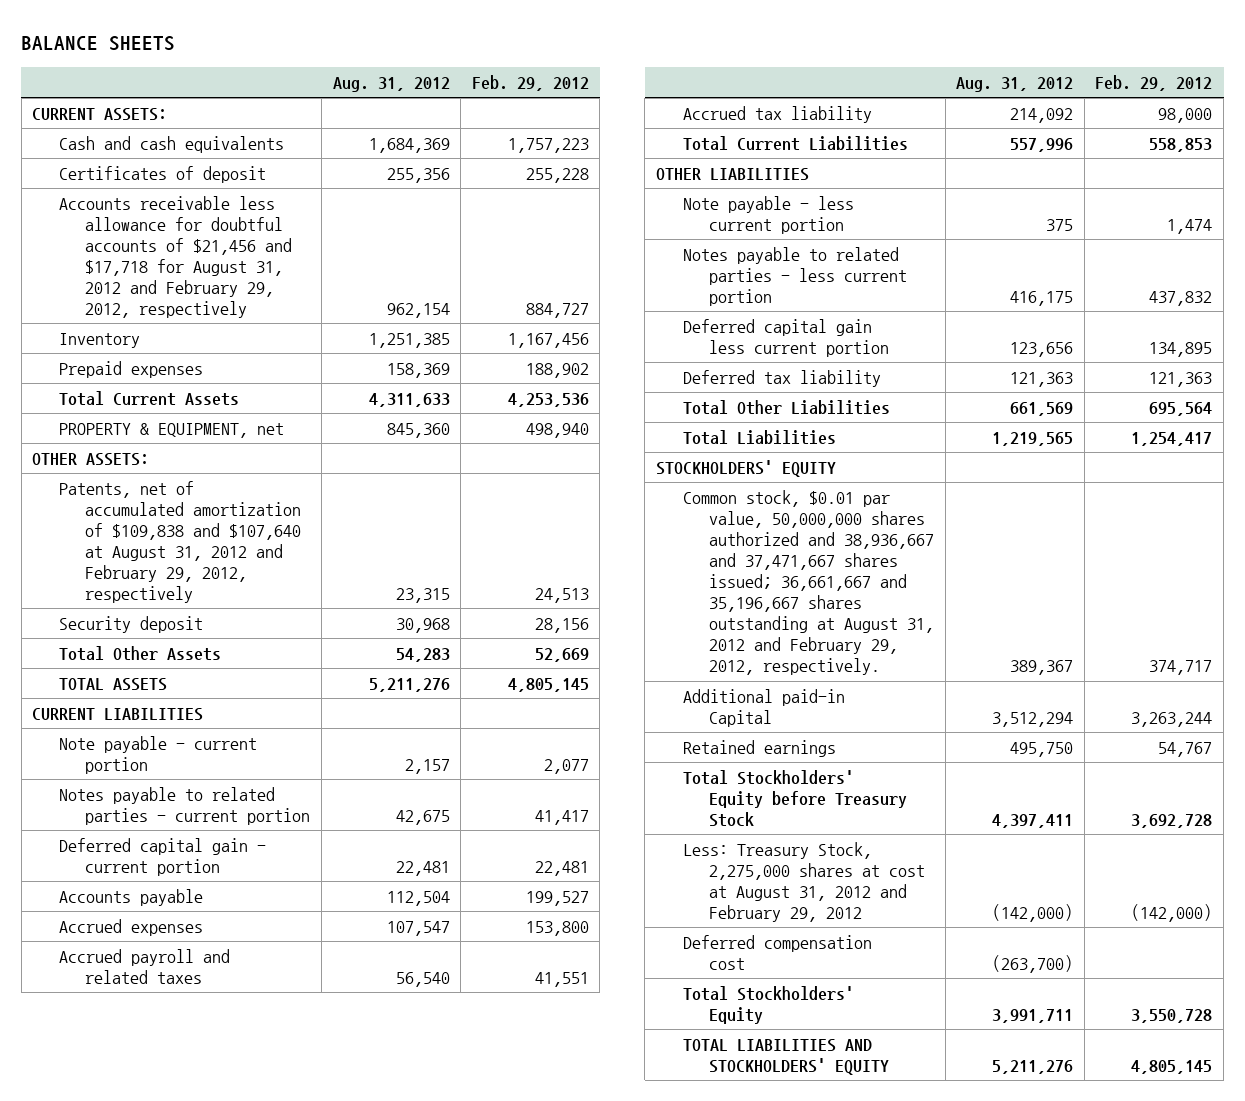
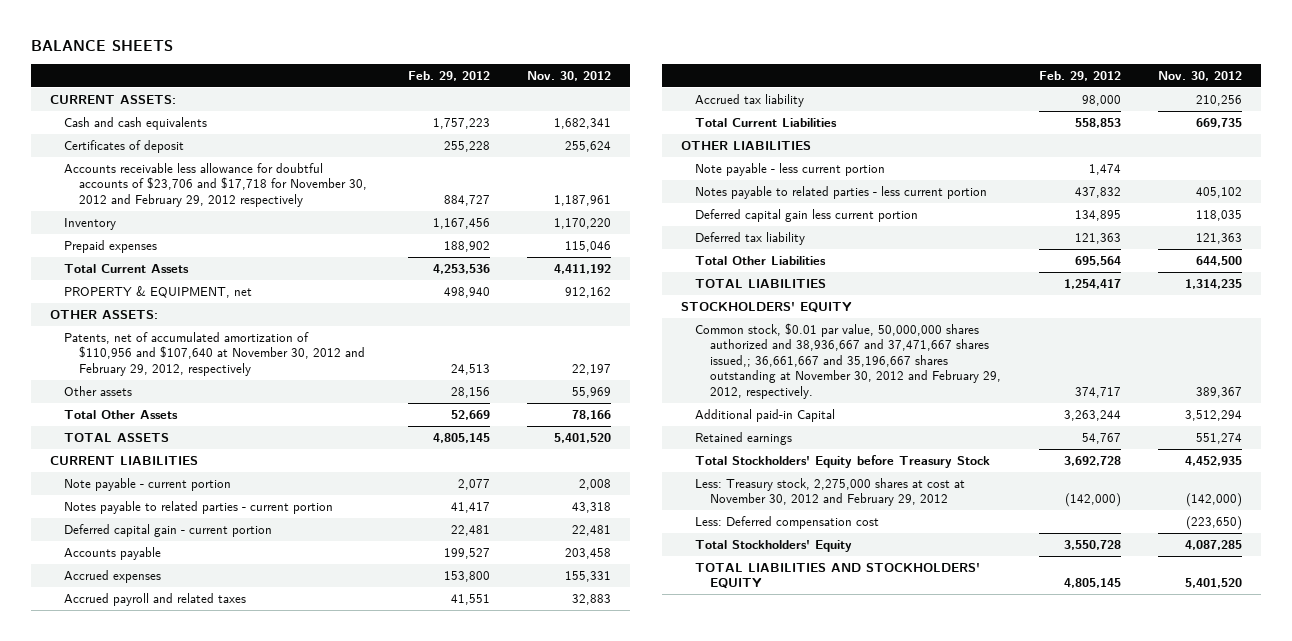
- | Aug. 31, 2012 | Feb. 29, 2012
+ | Feb. 29, 2012 | Nov. 30, 2012
- Accounts receivable less allowance for doubtful accounts of $21,456 and $17,718 for August 31, 2012 and February 29, 2012, respectively | 962,154 | 884,727
+ Accounts receivable less allowance for doubtful accounts of $23,706 and $17,718 for November 30, 2012 and February 29, 2012 respectively | 884,727 | 1,187,961
- Patents, net of accumulated amortization of $109,838 and $107,640 at August 31, 2012 and February 29, 2012, respectively | 23,315 | 24,513
- Security deposit | 30,968 | 28,156
+ Patents, net of accumulated amortization of $110,956 and $107,640 at November 30, 2012 and February 29, 2012, respectively | 24,513 | 22,197
+ Other assets | 28,156 | 55,969
- Total Liabilities | 1,219,565 | 1,254,417
+ TOTAL LIABILITIES | 1,254,417 | 1,314,235
- Common stock, $0.01 par value, 50,000,000 shares authorized and 38,936,667 and 37,471,667 shares issued; 36,661,667 and 35,196,667 shares outstanding at August 31, 2012 and February 29, 2012, respectively. | 389,367 | 374,717
+ Common stock, $0.01 par value, 50,000,000 shares authorized and 38,936,667 and 37,471,667 shares issued,; 36,661,667 and 35,196,667 shares outstanding at November 30, 2012 and February 29, 2012, respectively. | 374,717 | 389,367
- Less: Treasury Stock, 2,275,000 shares at cost at August 31, 2012 and February 29, 2012 | (142,000) | (142,000)
- Deferred compensation cost | (263,700) |
+ Less: Treasury stock, 2,275,000 shares at cost at November 30, 2012 and February 29, 2012 | (142,000) | (142,000)
+ Less: Deferred compensation cost | | (223,650)

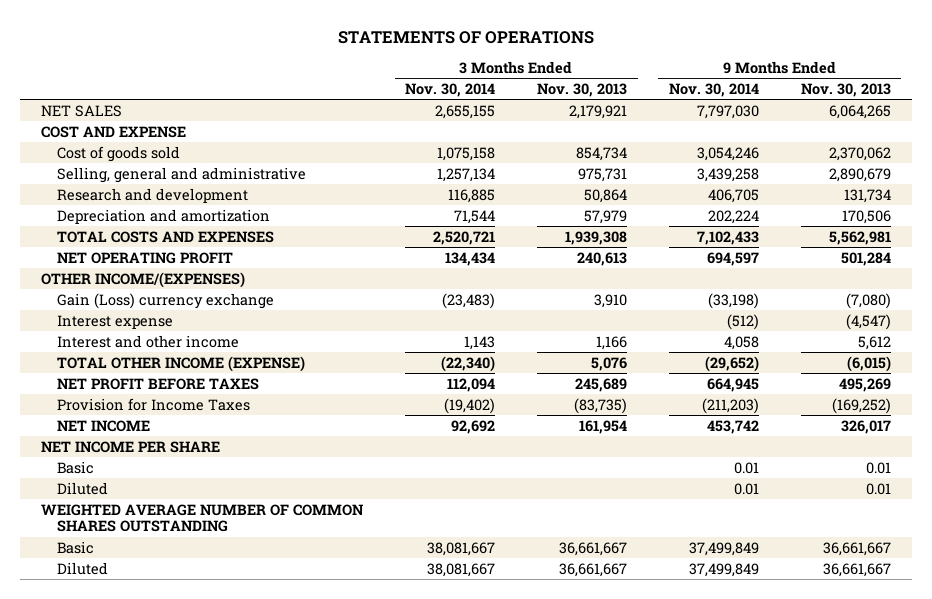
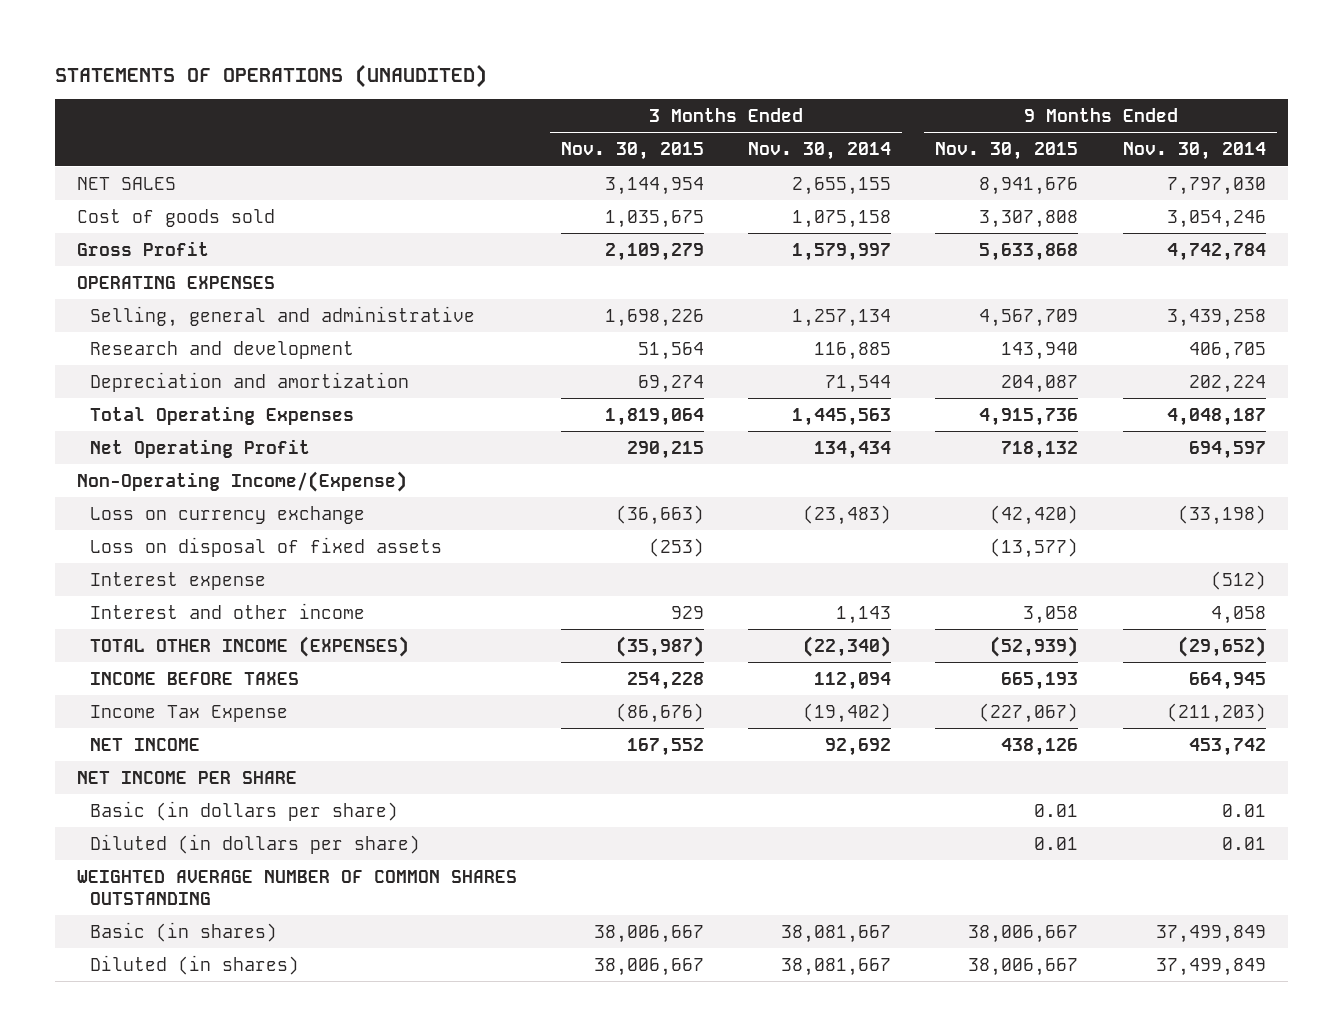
- STATEMENTS OF OPERATIONS
+ STATEMENTS OF OPERATIONS (UNAUDITED)
- | 3 Months Ended Nov. 30, 2014 | 3 Months Ended Nov. 30, 2013 | 9 Months Ended Nov. 30, 2014 | 9 Months Ended Nov. 30, 2013
+ | 3 Months Ended Nov. 30, 2015 | 3 Months Ended Nov. 30, 2014 | 9 Months Ended Nov. 30, 2015 | 9 Months Ended Nov. 30, 2014
- COST AND EXPENSE
+ Gross Profit | 2,109,279 | 1,579,997 | 5,633,868 | 4,742,784
+ OPERATING EXPENSES
- TOTAL COSTS AND EXPENSES | 2,520,721 | 1,939,308 | 7,102,433 | 5,562,981
- NET OPERATING PROFIT | 134,434 | 240,613 | 694,597 | 501,284
- OTHER INCOME/(EXPENSES)
- Gain (Loss) currency exchange | (23,483) | 3,910 | (33,198) | (7,080)
+ Total Operating Expenses | 1,819,064 | 1,445,563 | 4,915,736 | 4,048,187
+ Net Operating Profit | 290,215 | 134,434 | 718,132 | 694,597
+ Non-Operating Income/(Expense)
+ Loss on currency exchange | (36,663) | (23,483) | (42,420) | (33,198)
+ Loss on disposal of fixed assets | (253) | | (13,577) |
- TOTAL OTHER INCOME (EXPENSE) | (22,340) | 5,076 | (29,652) | (6,015)
- NET PROFIT BEFORE TAXES | 112,094 | 245,689 | 664,945 | 495,269
- Provision for Income Taxes | (19,402) | (83,735) | (211,203) | (169,252)
+ TOTAL OTHER INCOME (EXPENSES) | (35,987) | (22,340) | (52,939) | (29,652)
+ INCOME BEFORE TAXES | 254,228 | 112,094 | 665,193 | 664,945
+ Income Tax Expense | (86,676) | (19,402) | (227,067) | (211,203)
- Basic | | | 0.01 | 0.01
- Diluted | | | 0.01 | 0.01
+ Basic (in dollars per share) | | | 0.01 | 0.01
+ Diluted (in dollars per share) | | | 0.01 | 0.01
- Basic | 38,081,667 | 36,661,667 | 37,499,849 | 36,661,667
- Diluted | 38,081,667 | 36,661,667 | 37,499,849 | 36,661,667
+ Basic (in shares) | 38,006,667 | 38,081,667 | 38,006,667 | 37,499,849
+ Diluted (in shares) | 38,006,667 | 38,081,667 | 38,006,667 | 37,499,849

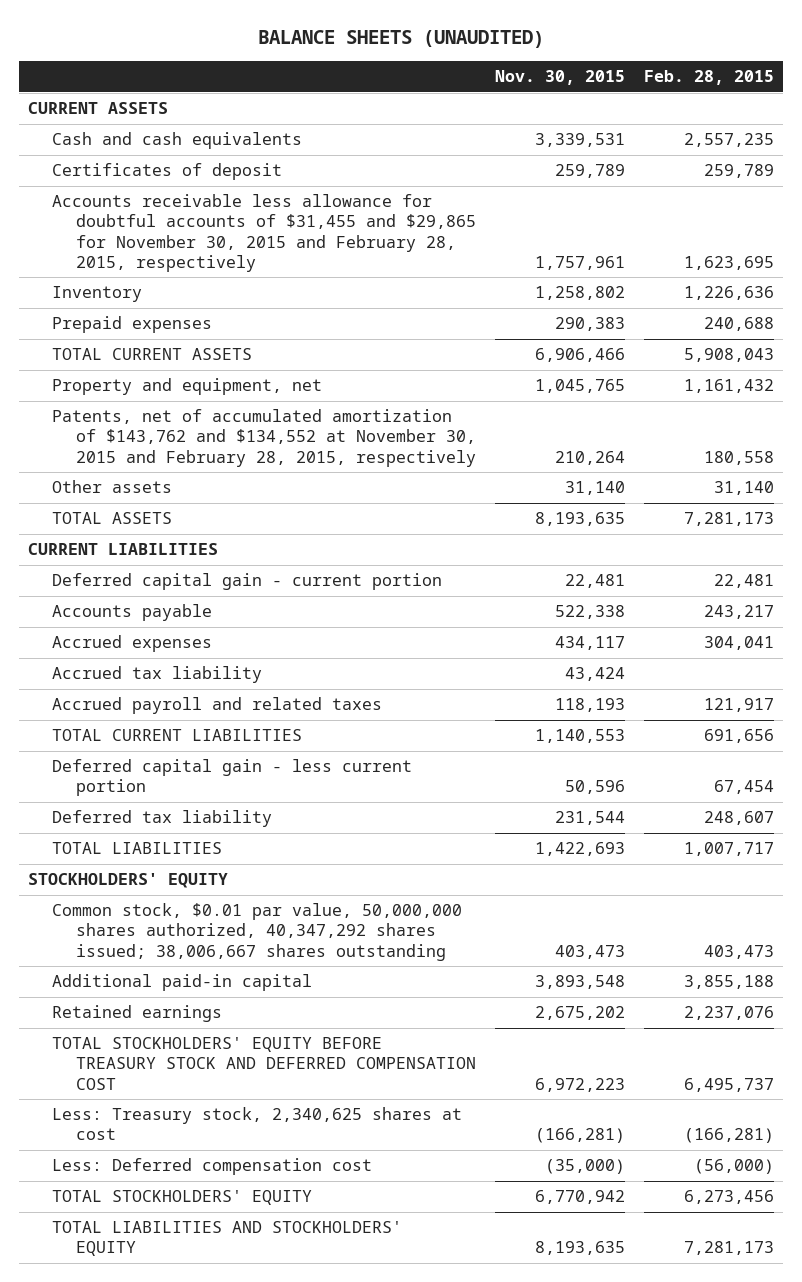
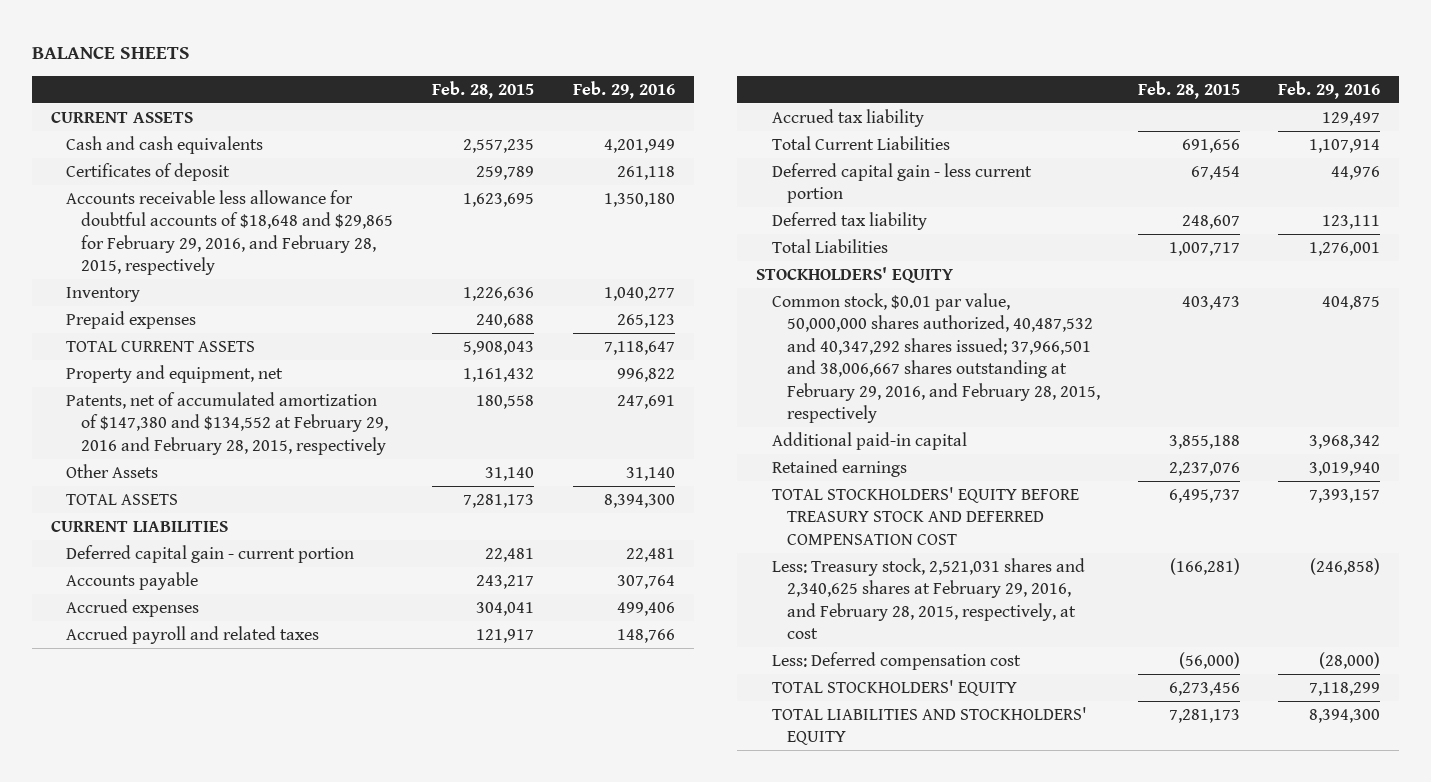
- BALANCE SHEETS (UNAUDITED)
+ BALANCE SHEETS
- | Nov. 30, 2015 | Feb. 28, 2015
+ | Feb. 28, 2015 | Feb. 29, 2016
- Accounts receivable less allowance for doubtful accounts of $31,455 and $29,865 for November 30, 2015 and February 28, 2015, respectively | 1,757,961 | 1,623,695
+ Accounts receivable less allowance for doubtful accounts of $18,648 and $29,865 for February 29, 2016, and February 28, 2015, respectively | 1,623,695 | 1,350,180
- Patents, net of accumulated amortization of $143,762 and $134,552 at November 30, 2015 and February 28, 2015, respectively | 210,264 | 180,558
- Other assets | 31,140 | 31,140
+ Patents, net of accumulated amortization of $147,380 and $134,552 at February 29, 2016 and February 28, 2015, respectively | 180,558 | 247,691
+ Other Assets | 31,140 | 31,140
- TOTAL CURRENT LIABILITIES | 1,140,553 | 691,656
moved down: Accrued tax liability | | 129,497
+ Total Current Liabilities | 691,656 | 1,107,914
- TOTAL LIABILITIES | 1,422,693 | 1,007,717
+ Total Liabilities | 1,007,717 | 1,276,001
- Common stock, $0.01 par value, 50,000,000 shares authorized, 40,347,292 shares issued; 38,006,667 shares outstanding | 403,473 | 403,473
+ Common stock, $0.01 par value, 50,000,000 shares authorized, 40,487,532 and 40,347,292 shares issued; 37,966,501 and 38,006,667 shares outstanding at February 29, 2016, and February 28, 2015, respectively | 403,473 | 404,875
- Less: Treasury stock, 2,340,625 shares at cost | (166,281) | (166,281)
+ Less: Treasury stock, 2,521,031 shares and 2,340,625 shares at February 29, 2016, and February 28, 2015, respectively, at cost | (166,281) | (246,858)

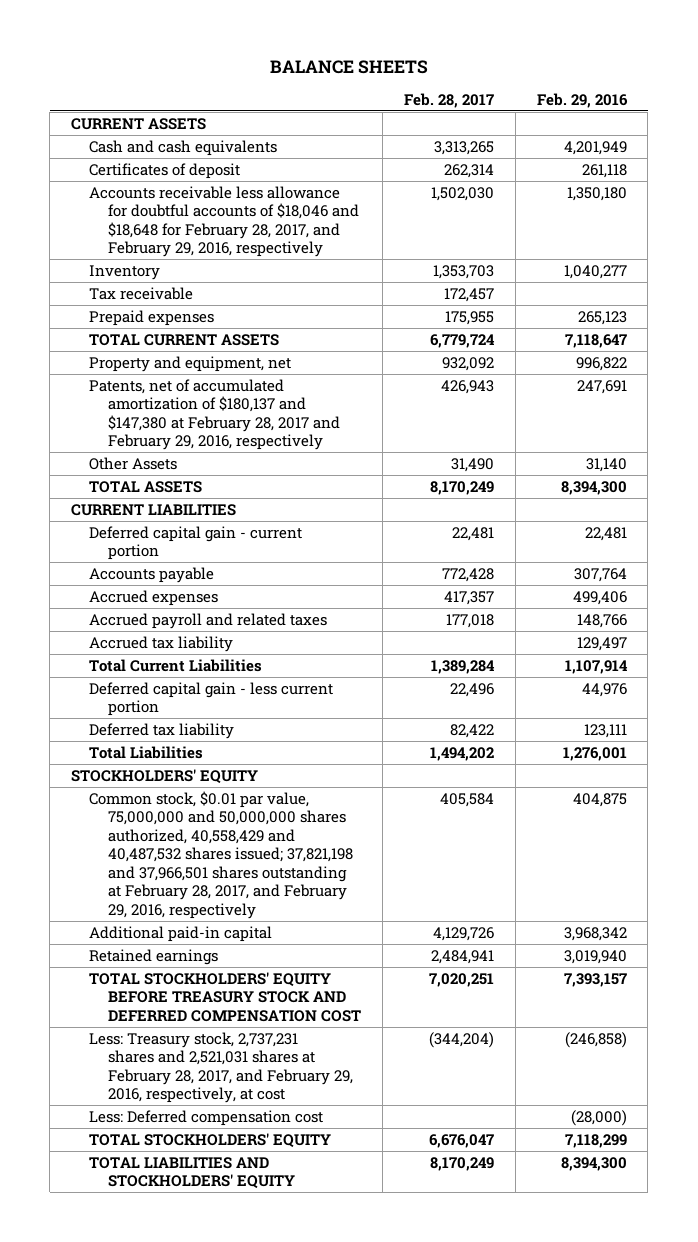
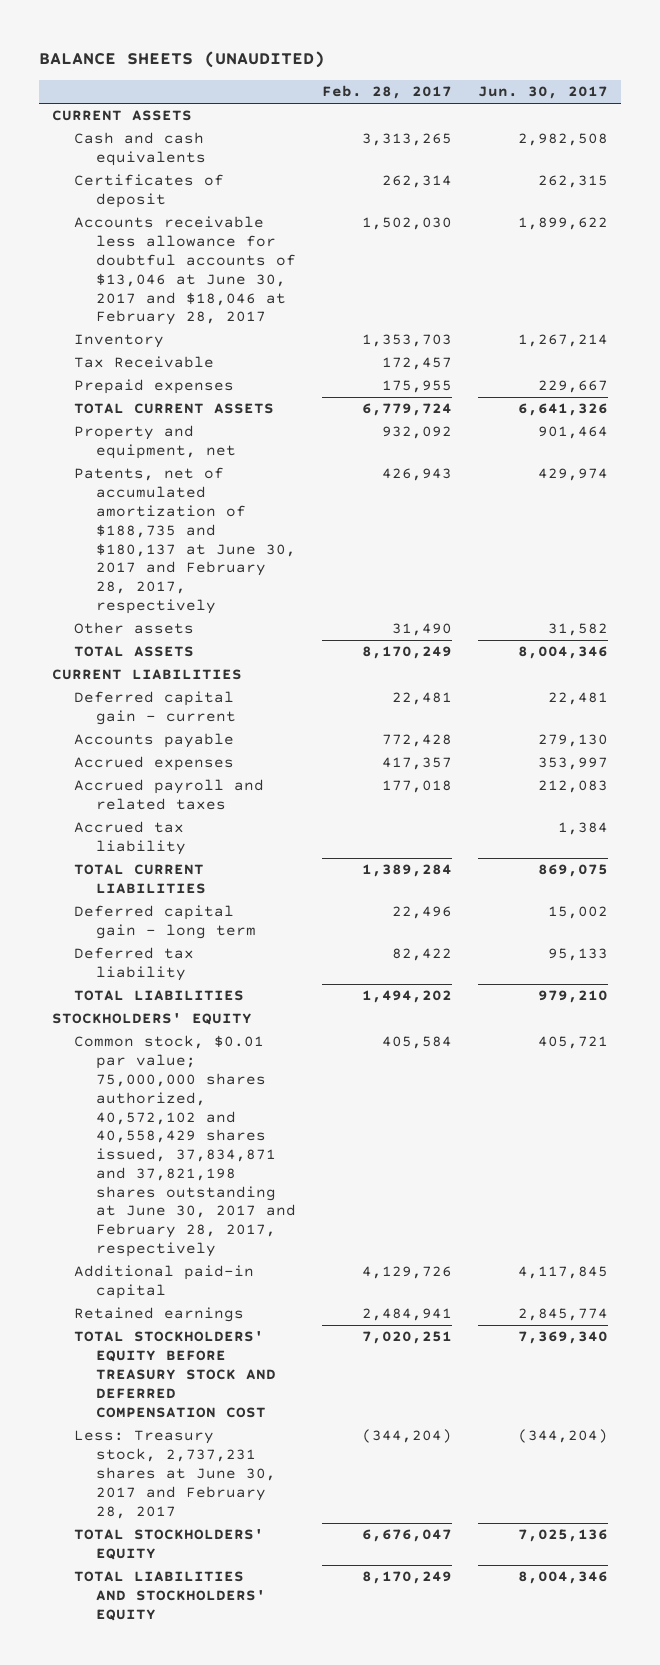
- BALANCE SHEETS
+ BALANCE SHEETS (UNAUDITED)
- | Feb. 28, 2017 | Feb. 29, 2016
+ | Feb. 28, 2017 | Jun. 30, 2017
- Accounts receivable less allowance for doubtful accounts of $18,046 and $18,648 for February 28, 2017, and February 29, 2016, respectively | 1,502,030 | 1,350,180
+ Accounts receivable less allowance for doubtful accounts of $13,046 at June 30, 2017 and $18,046 at February 28, 2017 | 1,502,030 | 1,899,622
- Tax receivable | 172,457 |
+ Tax Receivable | 172,457 |
- Patents, net of accumulated amortization of $180,137 and $147,380 at February 28, 2017 and February 29, 2016, respectively | 426,943 | 247,691
- Other Assets | 31,490 | 31,140
+ Patents, net of accumulated amortization of $188,735 and $180,137 at June 30, 2017 and February 28, 2017, respectively | 426,943 | 429,974
+ Other assets | 31,490 | 31,582
- Deferred capital gain - current portion | 22,481 | 22,481
+ Deferred capital gain - current | 22,481 | 22,481
- Total Current Liabilities | 1,389,284 | 1,107,914
- Deferred capital gain - less current portion | 22,496 | 44,976
+ TOTAL CURRENT LIABILITIES | 1,389,284 | 869,075
+ Deferred capital gain - long term | 22,496 | 15,002
- Total Liabilities | 1,494,202 | 1,276,001
+ TOTAL LIABILITIES | 1,494,202 | 979,210
- Common stock, $0.01 par value, 75,000,000 and 50,000,000 shares authorized, 40,558,429 and 40,487,532 shares issued; 37,821,198 and 37,966,501 shares outstanding at February 28, 2017, and February 29, 2016, respectively | 405,584 | 404,875
+ Common stock, $0.01 par value; 75,000,000 shares authorized, 40,572,102 and 40,558,429 shares issued, 37,834,871 and 37,821,198 shares outstanding at June 30, 2017 and February 28, 2017, respectively | 405,584 | 405,721
- Less: Treasury stock, 2,737,231 shares and 2,521,031 shares at February 28, 2017, and February 29, 2016, respectively, at cost | (344,204) | (246,858)
- Less: Deferred compensation cost | | (28,000)
+ Less: Treasury stock, 2,737,231 shares at June 30, 2017 and February 28, 2017 | (344,204) | (344,204)

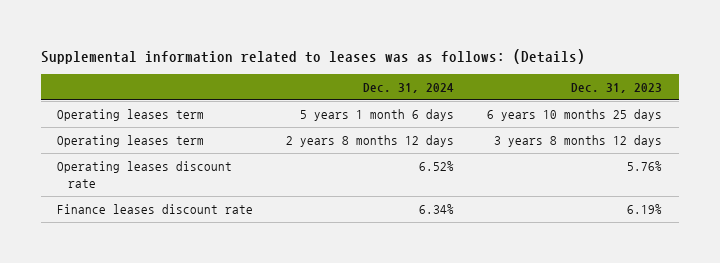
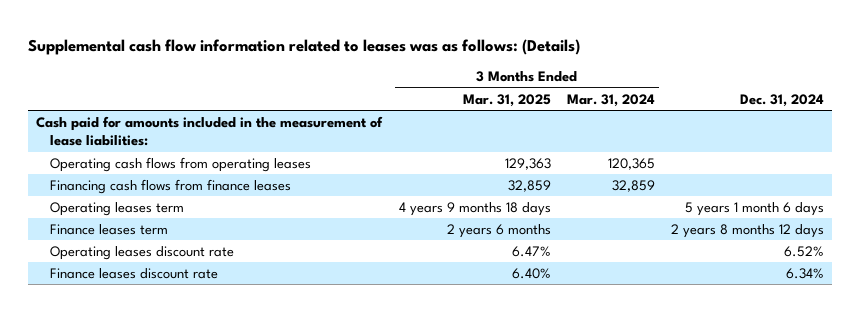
- Supplemental information related to leases was as follows: (Details)
+ Supplemental cash flow information related to leases was as follows: (Details)
- | Dec. 31, 2024 | Dec. 31, 2023
+ | 3 Months Ended Mar. 31, 2025 | 3 Months Ended Mar. 31, 2024 | Dec. 31, 2024
+ Cash paid for amounts included in the measurement of lease liabilities:
+ Operating cash flows from operating leases | 129,363 | 120,365 |
+ Financing cash flows from finance leases | 32,859 | 32,859 |
- Operating leases term | 2 years 8 months 12 days | 3 years 8 months 12 days
+ Finance leases term | 2 years 6 months | | 2 years 8 months 12 days

